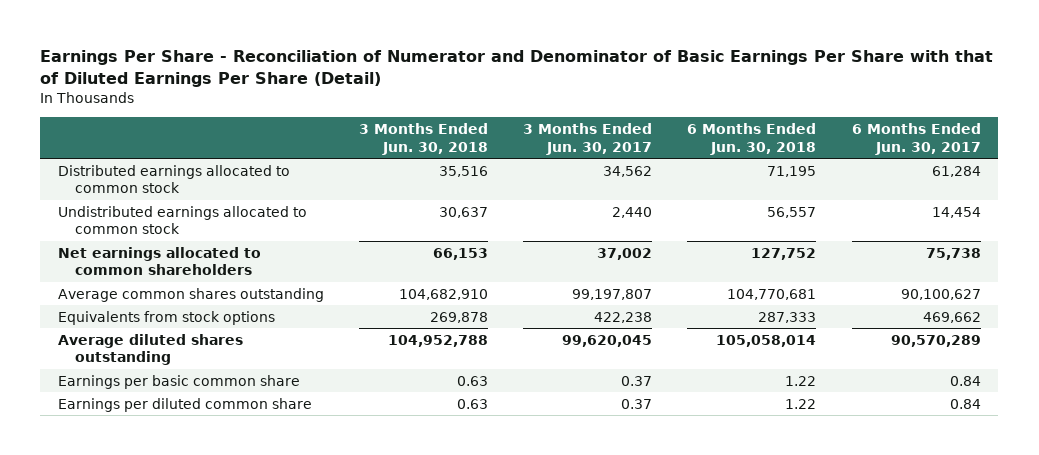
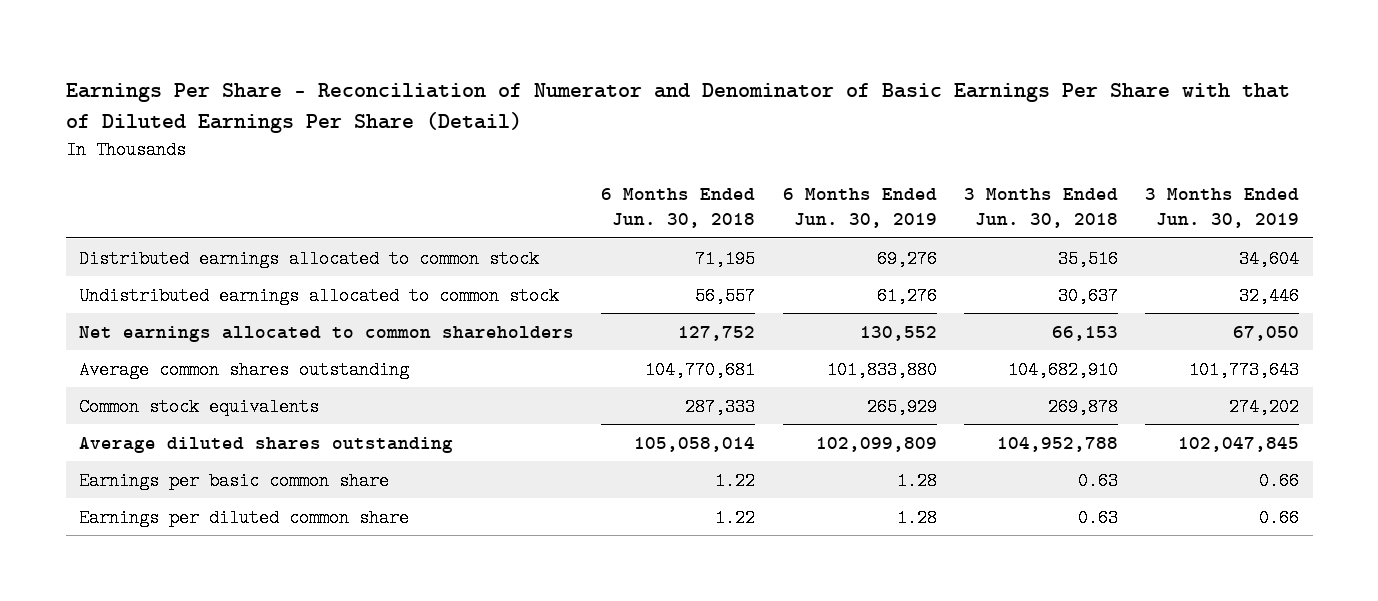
- | 3 Months Ended Jun. 30, 2018 | 3 Months Ended Jun. 30, 2017 | 6 Months Ended Jun. 30, 2018 | 6 Months Ended Jun. 30, 2017
+ | 6 Months Ended Jun. 30, 2018 | 6 Months Ended Jun. 30, 2019 | 3 Months Ended Jun. 30, 2018 | 3 Months Ended Jun. 30, 2019
- Equivalents from stock options | 269,878 | 422,238 | 287,333 | 469,662
+ Common stock equivalents | 287,333 | 265,929 | 269,878 | 274,202

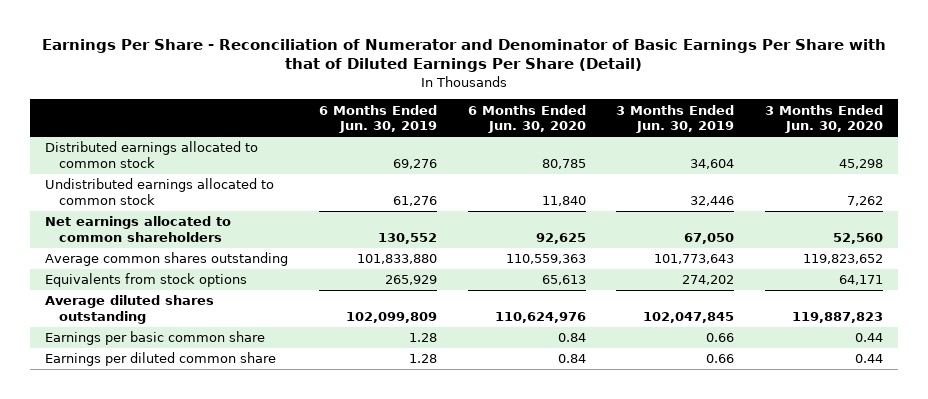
- | 6 Months Ended Jun. 30, 2018 | 6 Months Ended Jun. 30, 2019 | 3 Months Ended Jun. 30, 2018 | 3 Months Ended Jun. 30, 2019
+ | 6 Months Ended Jun. 30, 2019 | 6 Months Ended Jun. 30, 2020 | 3 Months Ended Jun. 30, 2019 | 3 Months Ended Jun. 30, 2020
- Common stock equivalents | 287,333 | 265,929 | 269,878 | 274,202
+ Equivalents from stock options | 265,929 | 65,613 | 274,202 | 64,171

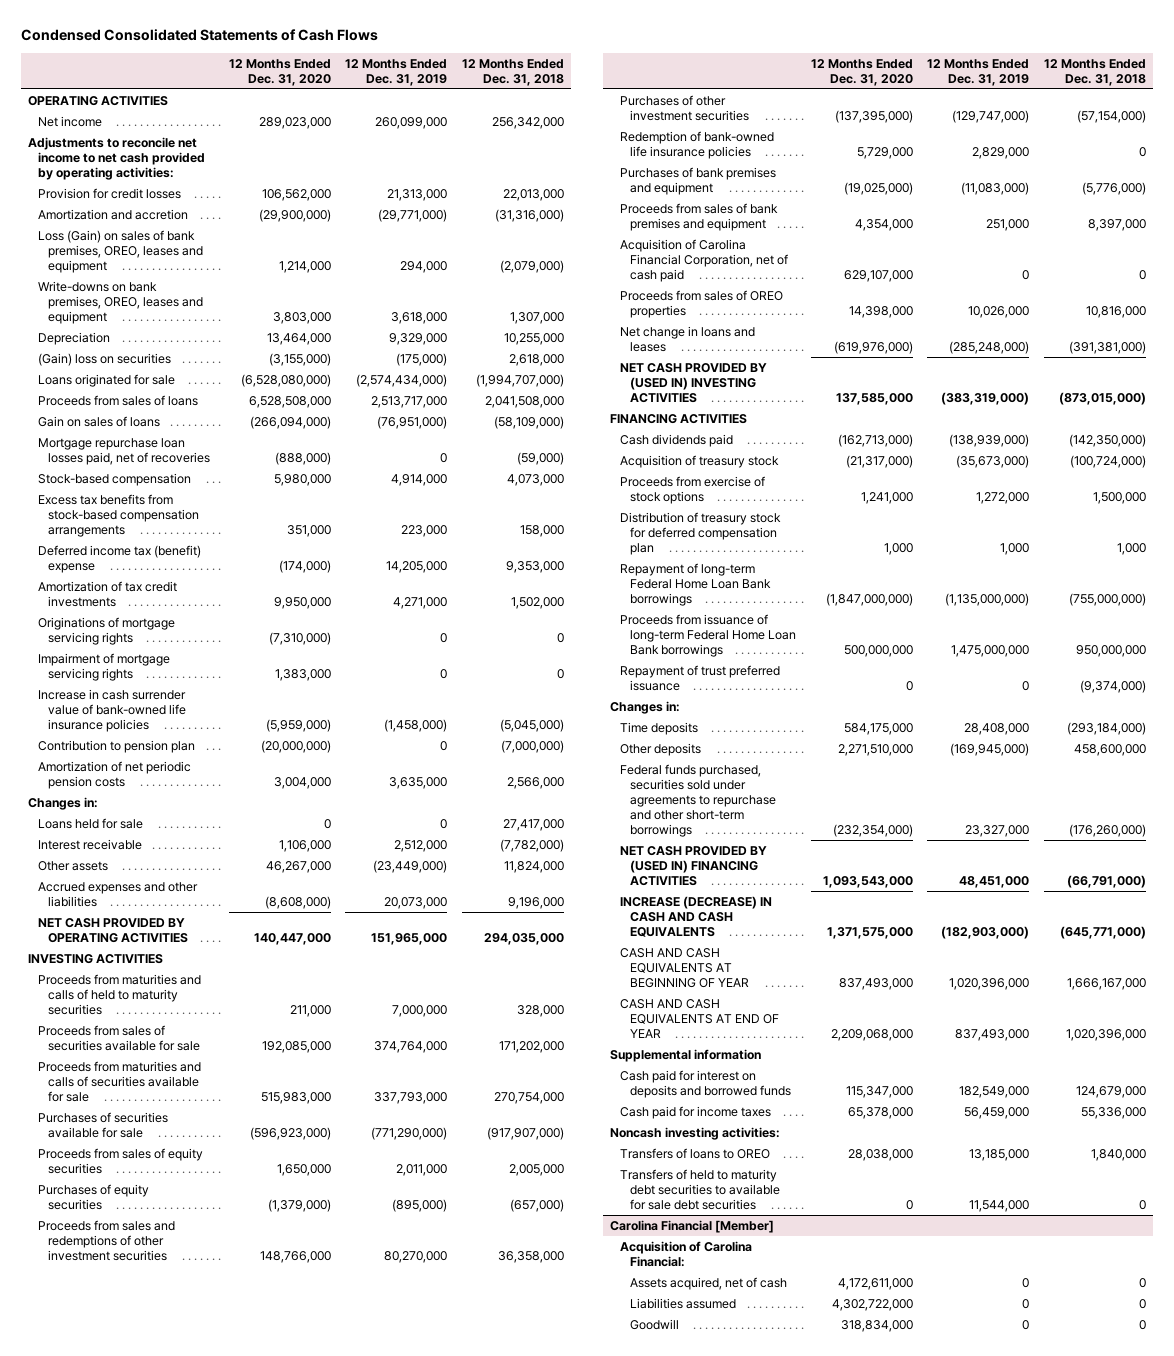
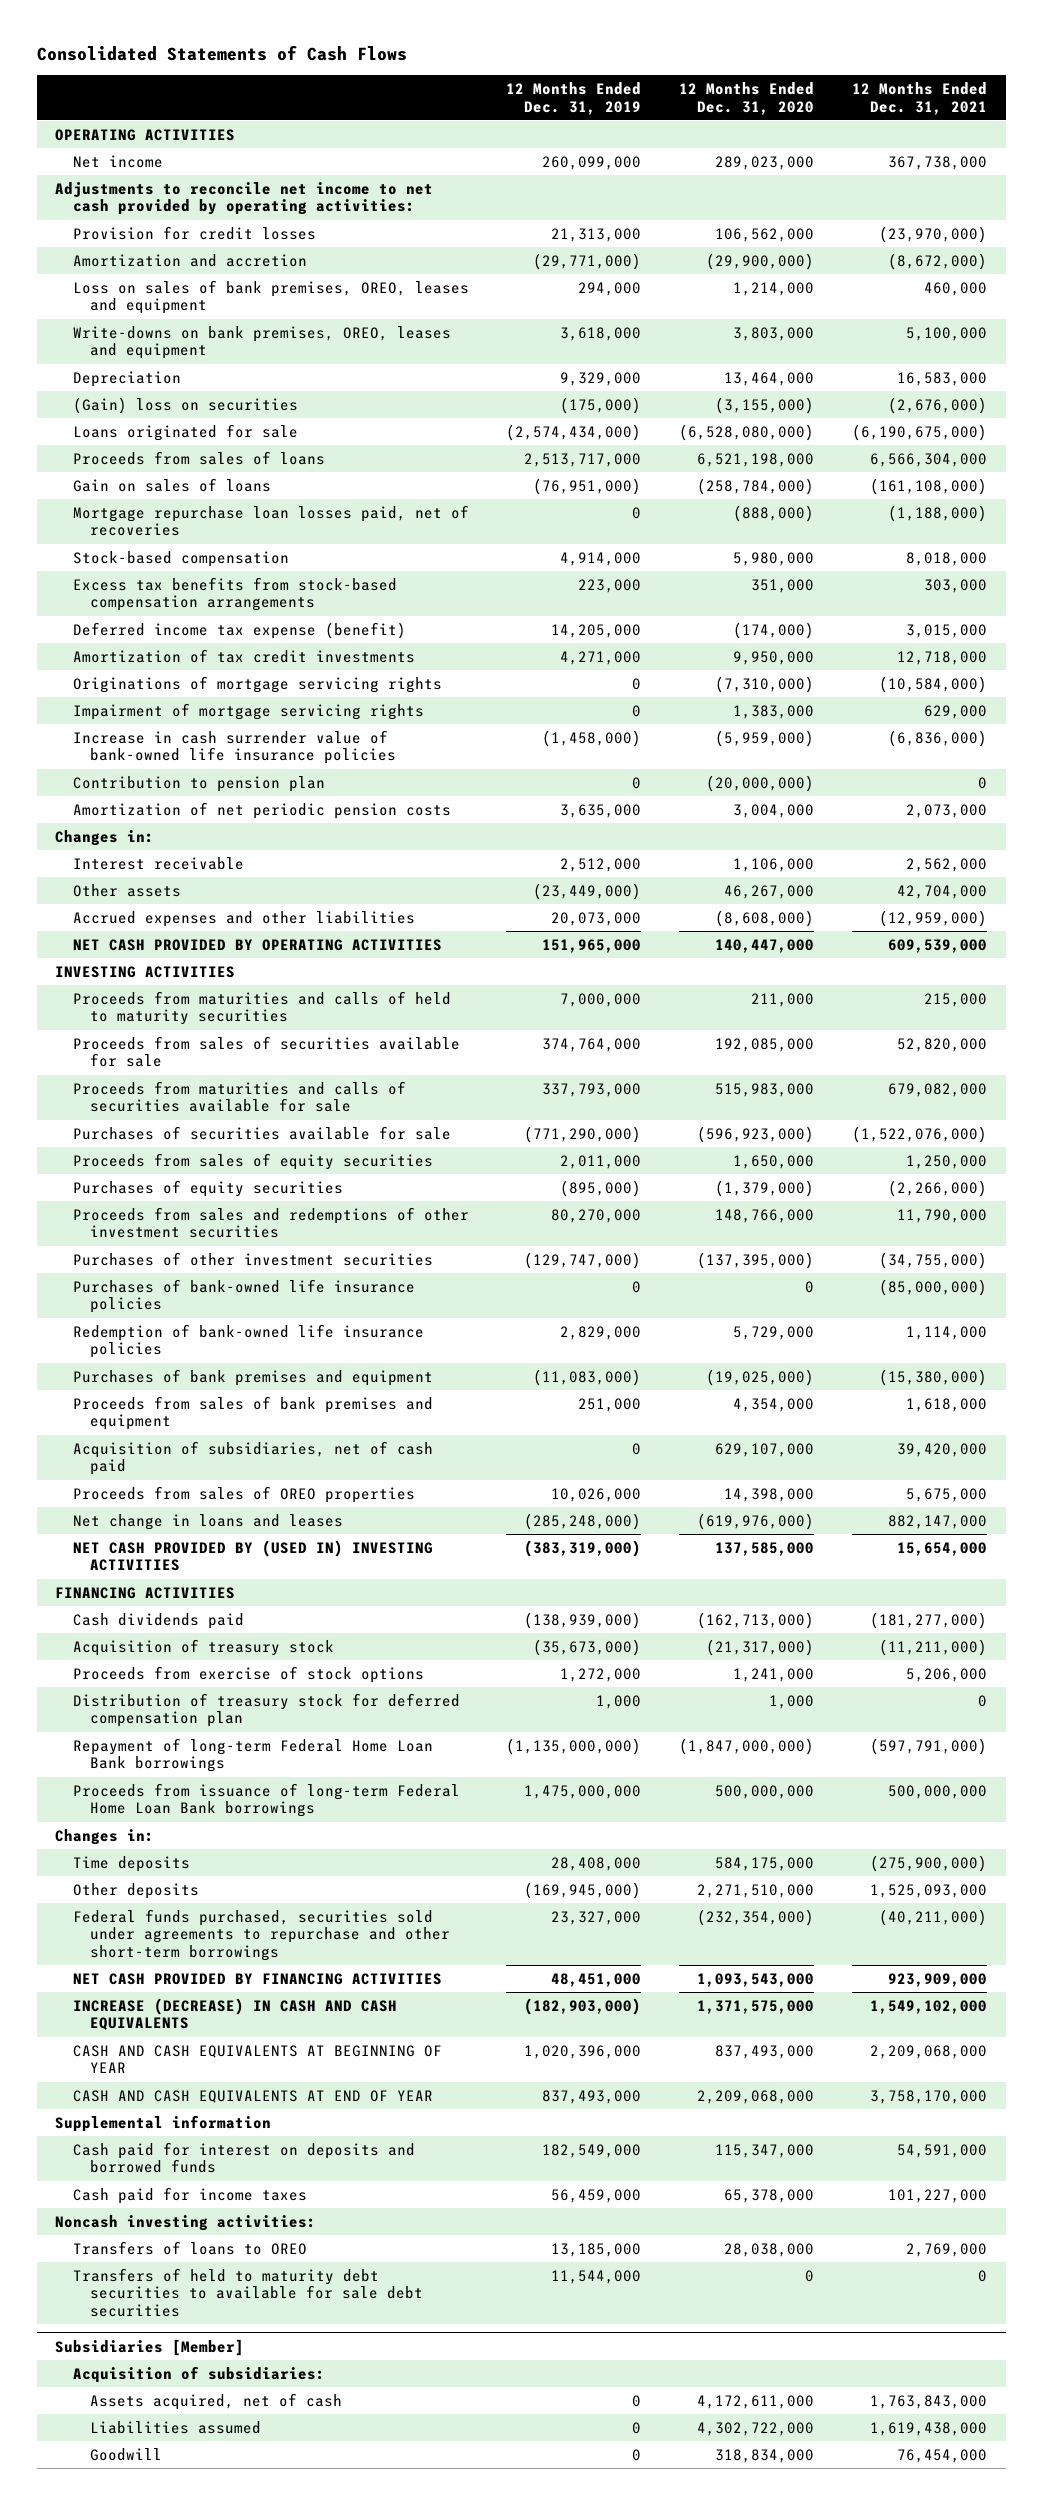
- Condensed Consolidated Statements of Cash Flows
+ Consolidated Statements of Cash Flows
- | 12 Months Ended Dec. 31, 2020 | 12 Months Ended Dec. 31, 2019 | 12 Months Ended Dec. 31, 2018
+ | 12 Months Ended Dec. 31, 2019 | 12 Months Ended Dec. 31, 2020 | 12 Months Ended Dec. 31, 2021
- Loss (Gain) on sales of bank premises, OREO, leases and equipment | 1,214,000 | 294,000 | (2,079,000)
+ Loss on sales of bank premises, OREO, leases and equipment | 294,000 | 1,214,000 | 460,000
- Proceeds from sales of loans | 6,528,508,000 | 2,513,717,000 | 2,041,508,000
- Gain on sales of loans | (266,094,000) | (76,951,000) | (58,109,000)
+ Proceeds from sales of loans | 2,513,717,000 | 6,521,198,000 | 6,566,304,000
+ Gain on sales of loans | (76,951,000) | (258,784,000) | (161,108,000)
- Deferred income tax (benefit) expense | (174,000) | 14,205,000 | 9,353,000
+ Deferred income tax expense (benefit) | 14,205,000 | (174,000) | 3,015,000
- Loans held for sale | 0 | 0 | 27,417,000
+ Purchases of bank-owned life insurance policies | 0 | 0 | (85,000,000)
- Acquisition of Carolina Financial Corporation, net of cash paid | 629,107,000 | 0 | 0
+ Acquisition of subsidiaries, net of cash paid | 0 | 629,107,000 | 39,420,000
- Repayment of trust preferred issuance | 0 | 0 | (9,374,000)
- NET CASH PROVIDED BY (USED IN) FINANCING ACTIVITIES | 1,093,543,000 | 48,451,000 | (66,791,000)
+ NET CASH PROVIDED BY FINANCING ACTIVITIES | 48,451,000 | 1,093,543,000 | 923,909,000
- Carolina Financial [Member]
- Acquisition of Carolina Financial:
+ Subsidiaries [Member]
+ Acquisition of subsidiaries:

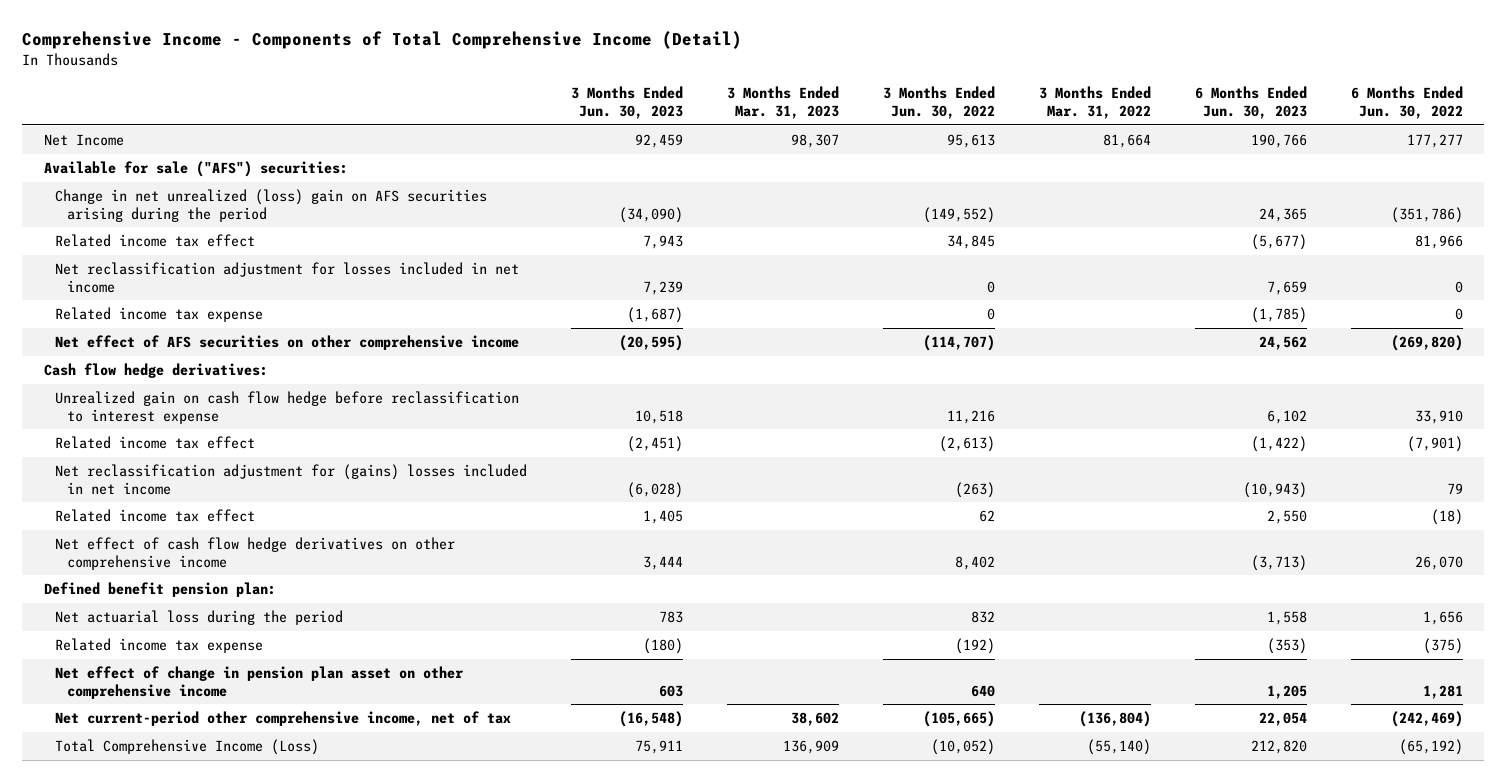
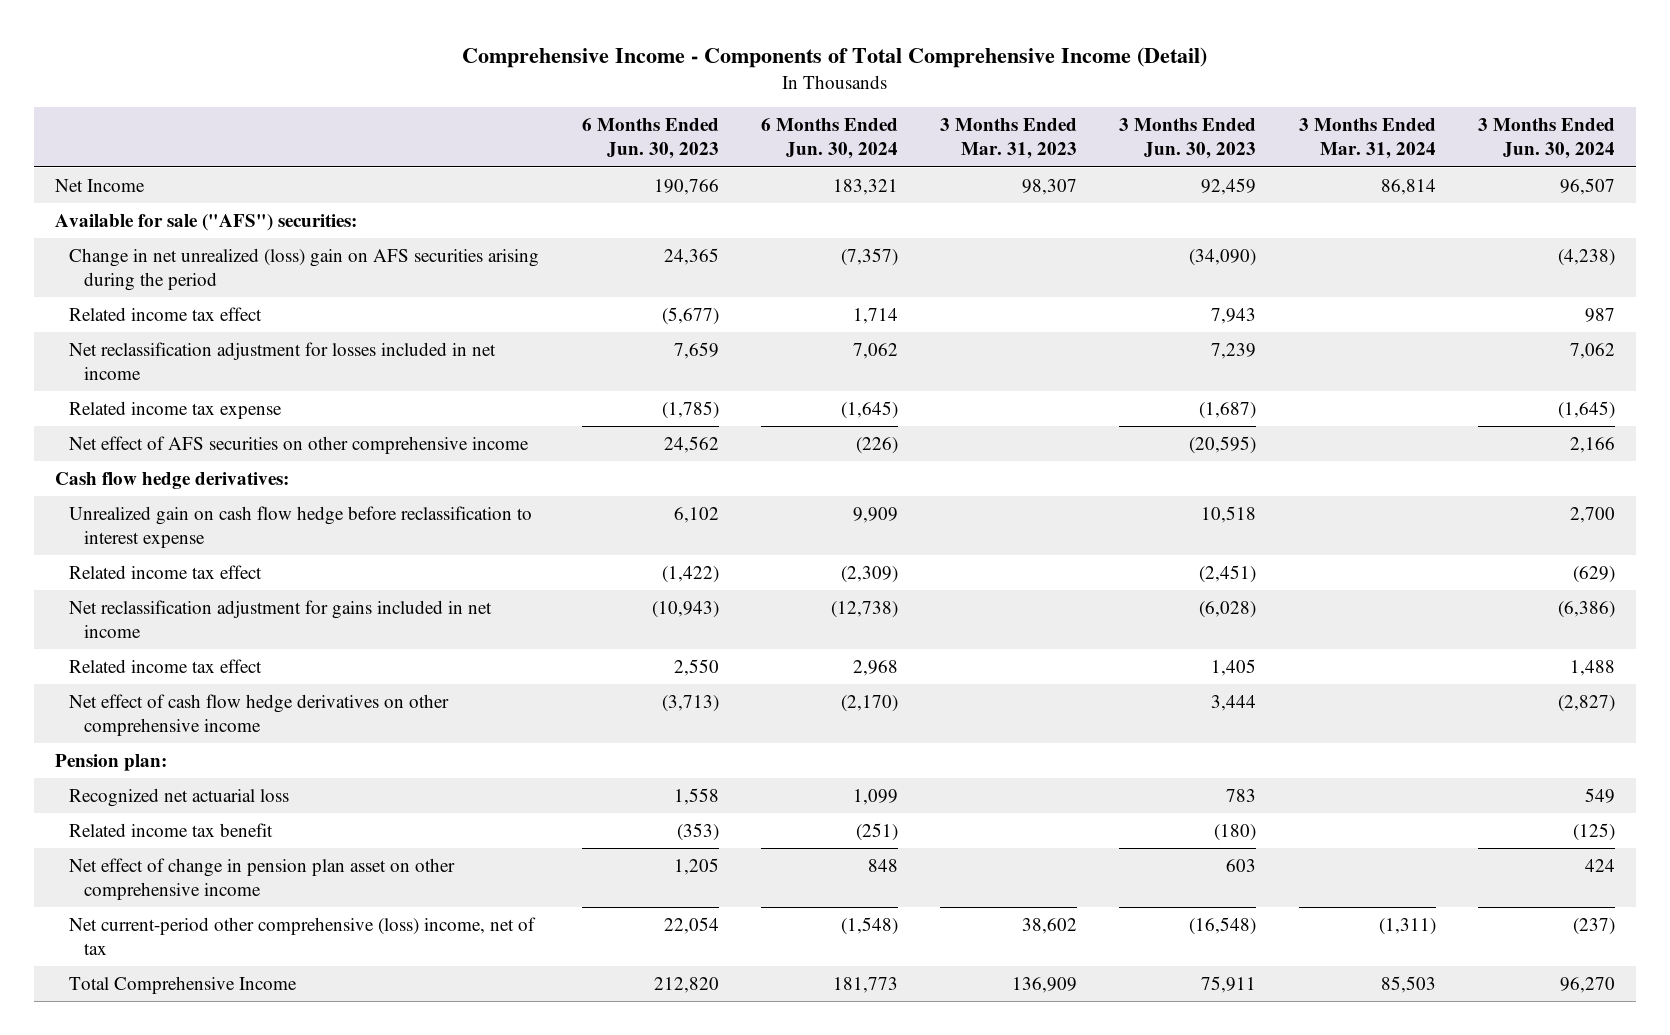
- | 3 Months Ended Jun. 30, 2023 | 3 Months Ended Mar. 31, 2023 | 3 Months Ended Jun. 30, 2022 | 3 Months Ended Mar. 31, 2022 | 6 Months Ended Jun. 30, 2023 | 6 Months Ended Jun. 30, 2022
+ | 6 Months Ended Jun. 30, 2023 | 6 Months Ended Jun. 30, 2024 | 3 Months Ended Mar. 31, 2023 | 3 Months Ended Jun. 30, 2023 | 3 Months Ended Mar. 31, 2024 | 3 Months Ended Jun. 30, 2024
- Net reclassification adjustment for (gains) losses included in net income | (6,028) | | (263) | | (10,943) | 79
+ Net reclassification adjustment for gains included in net income | (10,943) | (12,738) | | (6,028) | | (6,386)
- Defined benefit pension plan:
- Net actuarial loss during the period | 783 | | 832 | | 1,558 | 1,656
- Related income tax expense | (180) | | (192) | | (353) | (375)
+ Pension plan:
+ Recognized net actuarial loss | 1,558 | 1,099 | | 783 | | 549
+ Related income tax benefit | (353) | (251) | | (180) | | (125)
- Net current-period other comprehensive income, net of tax | (16,548) | 38,602 | (105,665) | (136,804) | 22,054 | (242,469)
- Total Comprehensive Income (Loss) | 75,911 | 136,909 | (10,052) | (55,140) | 212,820 | (65,192)
+ Net current-period other comprehensive (loss) income, net of tax | 22,054 | (1,548) | 38,602 | (16,548) | (1,311) | (237)
+ Total Comprehensive Income | 212,820 | 181,773 | 136,909 | 75,911 | 85,503 | 96,270

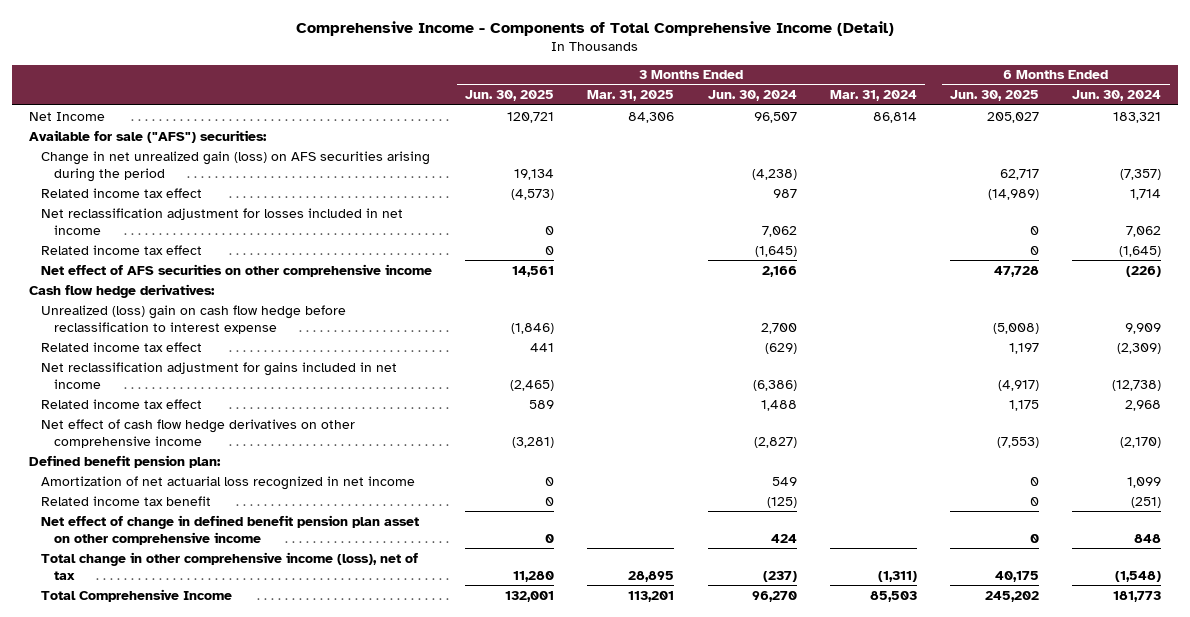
- | 6 Months Ended Jun. 30, 2023 | 6 Months Ended Jun. 30, 2024 | 3 Months Ended Mar. 31, 2023 | 3 Months Ended Jun. 30, 2023 | 3 Months Ended Mar. 31, 2024 | 3 Months Ended Jun. 30, 2024
+ | 3 Months Ended Jun. 30, 2025 | 3 Months Ended Mar. 31, 2025 | 3 Months Ended Jun. 30, 2024 | 3 Months Ended Mar. 31, 2024 | 6 Months Ended Jun. 30, 2025 | 6 Months Ended Jun. 30, 2024
- Change in net unrealized (loss) gain on AFS securities arising during the period | 24,365 | (7,357) | | (34,090) | | (4,238)
+ Change in net unrealized gain (loss) on AFS securities arising during the period | 19,134 | | (4,238) | | 62,717 | (7,357)
- Related income tax expense | (1,785) | (1,645) | | (1,687) | | (1,645)
+ Related income tax effect | 0 | | (1,645) | | 0 | (1,645)
- Unrealized gain on cash flow hedge before reclassification to interest expense | 6,102 | 9,909 | | 10,518 | | 2,700
+ Unrealized (loss) gain on cash flow hedge before reclassification to interest expense | (1,846) | | 2,700 | | (5,008) | 9,909
- Pension plan:
- Recognized net actuarial loss | 1,558 | 1,099 | | 783 | | 549
+ Defined benefit pension plan:
+ Amortization of net actuarial loss recognized in net income | 0 | | 549 | | 0 | 1,099
- Net effect of change in pension plan asset on other comprehensive income | 1,205 | 848 | | 603 | | 424
- Net current-period other comprehensive (loss) income, net of tax | 22,054 | (1,548) | 38,602 | (16,548) | (1,311) | (237)
+ Net effect of change in defined benefit pension plan asset on other comprehensive income | 0 | | 424 | | 0 | 848
+ Total change in other comprehensive income (loss), net of tax | 11,280 | 28,895 | (237) | (1,311) | 40,175 | (1,548)

